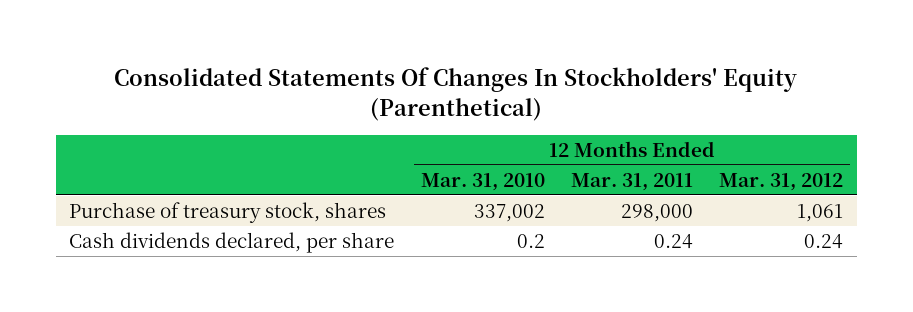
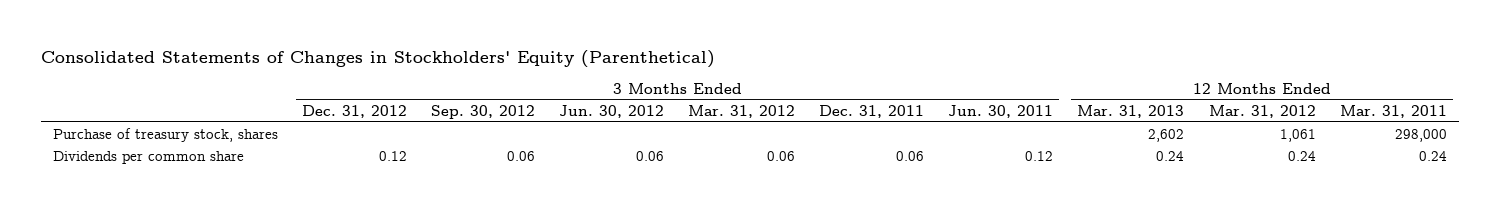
- Consolidated Statements Of Changes In Stockholders' Equity (Parenthetical)
+ Consolidated Statements of Changes in Stockholders' Equity (Parenthetical)
- | 12 Months Ended Mar. 31, 2010 | 12 Months Ended Mar. 31, 2011 | 12 Months Ended Mar. 31, 2012
+ | 3 Months Ended Dec. 31, 2012 | 3 Months Ended Sep. 30, 2012 | 3 Months Ended Jun. 30, 2012 | 3 Months Ended Mar. 31, 2012 | 3 Months Ended Dec. 31, 2011 | 3 Months Ended Jun. 30, 2011 | 12 Months Ended Mar. 31, 2013 | 12 Months Ended Mar. 31, 2012 | 12 Months Ended Mar. 31, 2011
- Cash dividends declared, per share | 0.2 | 0.24 | 0.24
+ Dividends per common share | 0.12 | 0.06 | 0.06 | 0.06 | 0.06 | 0.12 | 0.24 | 0.24 | 0.24

